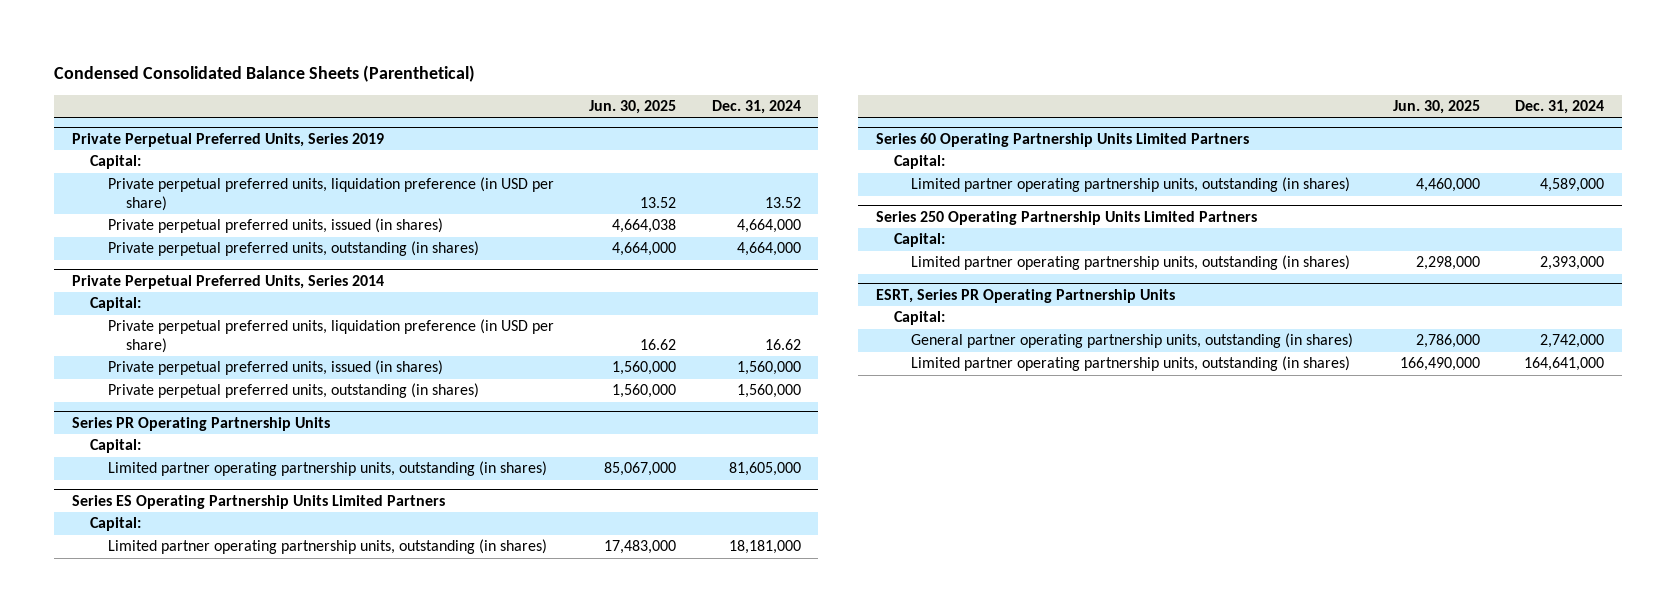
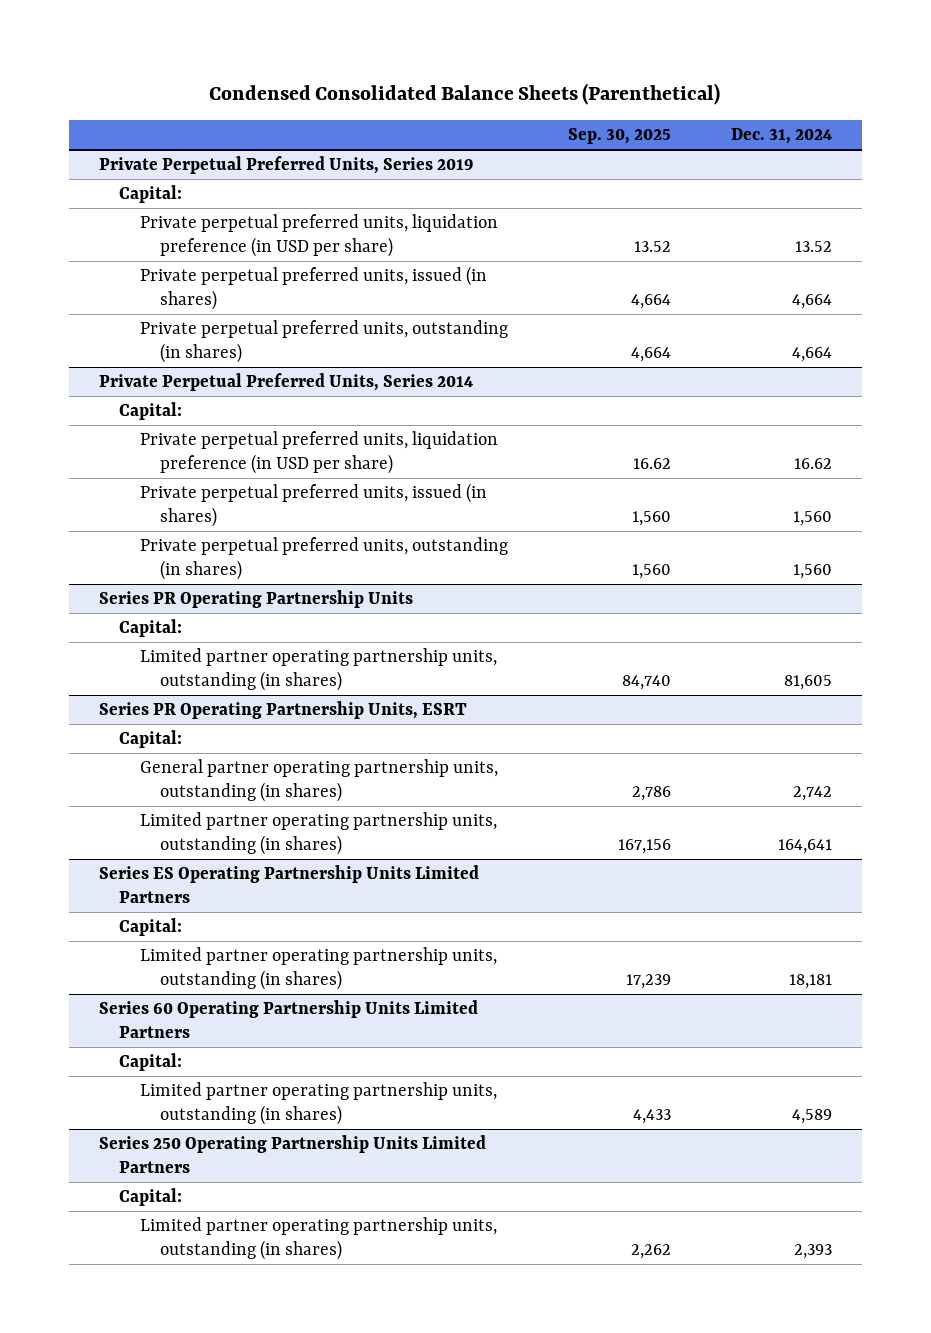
- | Jun. 30, 2025 | Dec. 31, 2024
+ | Sep. 30, 2025 | Dec. 31, 2024
@ Private Perpetual Preferred Units, Series 2019
- Private perpetual preferred units, issued (in shares) | 4,664,038 | 4,664,000
- Private perpetual preferred units, outstanding (in shares) | 4,664,000 | 4,664,000
+ Private perpetual preferred units, issued (in shares) | 4,664 | 4,664
+ Private perpetual preferred units, outstanding (in shares) | 4,664 | 4,664
@ Private Perpetual Preferred Units, Series 2014
- Private perpetual preferred units, issued (in shares) | 1,560,000 | 1,560,000
- Private perpetual preferred units, outstanding (in shares) | 1,560,000 | 1,560,000
+ Private perpetual preferred units, issued (in shares) | 1,560 | 1,560
+ Private perpetual preferred units, outstanding (in shares) | 1,560 | 1,560
@ Series PR Operating Partnership Units
- Limited partner operating partnership units, outstanding (in shares) | 85,067,000 | 81,605,000
+ Limited partner operating partnership units, outstanding (in shares) | 84,740 | 81,605
+ Series PR Operating Partnership Units, ESRT
+ Capital:
+ General partner operating partnership units, outstanding (in shares) | 2,786 | 2,742
+ Limited partner operating partnership units, outstanding (in shares) | 167,156 | 164,641
@ Series ES Operating Partnership Units Limited Partners
- Limited partner operating partnership units, outstanding (in shares) | 17,483,000 | 18,181,000
+ Limited partner operating partnership units, outstanding (in shares) | 17,239 | 18,181
@ Series 60 Operating Partnership Units Limited Partners
- Limited partner operating partnership units, outstanding (in shares) | 4,460,000 | 4,589,000
+ Limited partner operating partnership units, outstanding (in shares) | 4,433 | 4,589
@ Series 250 Operating Partnership Units Limited Partners
- Limited partner operating partnership units, outstanding (in shares) | 2,298,000 | 2,393,000
- ESRT, Series PR Operating Partnership Units
- Capital:
- General partner operating partnership units, outstanding (in shares) | 2,786,000 | 2,742,000
- Limited partner operating partnership units, outstanding (in shares) | 166,490,000 | 164,641,000
@ Series 250 Operating Partnership Units Limited Partners
+ Limited partner operating partnership units, outstanding (in shares) | 2,262 | 2,393

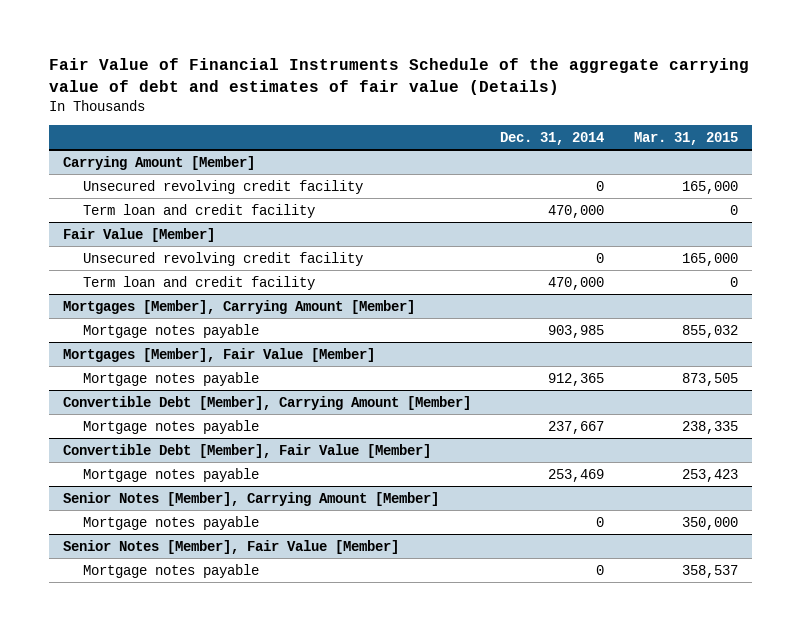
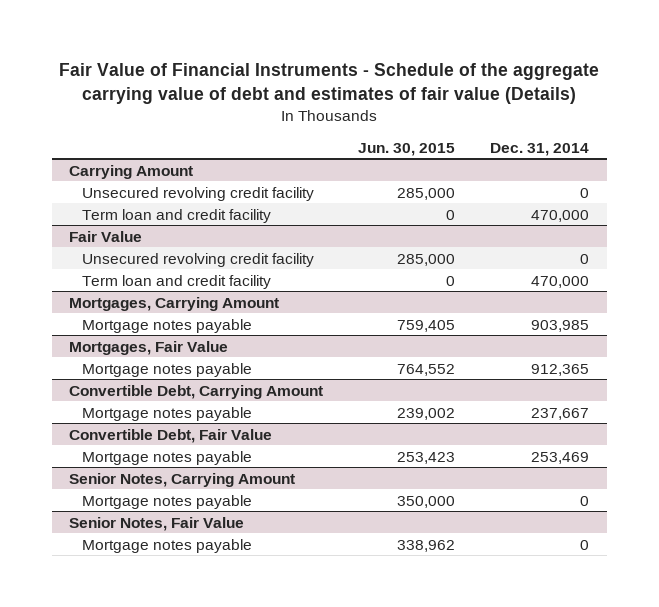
- Fair Value of Financial Instruments Schedule of the aggregate carrying value of debt and estimates of fair value (Details)
+ Fair Value of Financial Instruments - Schedule of the aggregate carrying value of debt and estimates of fair value (Details)
- | Dec. 31, 2014 | Mar. 31, 2015
+ | Jun. 30, 2015 | Dec. 31, 2014
- Carrying Amount [Member]
+ Carrying Amount
- Fair Value [Member]
+ Fair Value
- Mortgages [Member], Carrying Amount [Member]
+ Mortgages, Carrying Amount
- Mortgages [Member], Fair Value [Member]
+ Mortgages, Fair Value
- Convertible Debt [Member], Carrying Amount [Member]
+ Convertible Debt, Carrying Amount
- Convertible Debt [Member], Fair Value [Member]
+ Convertible Debt, Fair Value
- Senior Notes [Member], Carrying Amount [Member]
+ Senior Notes, Carrying Amount
- Senior Notes [Member], Fair Value [Member]
+ Senior Notes, Fair Value

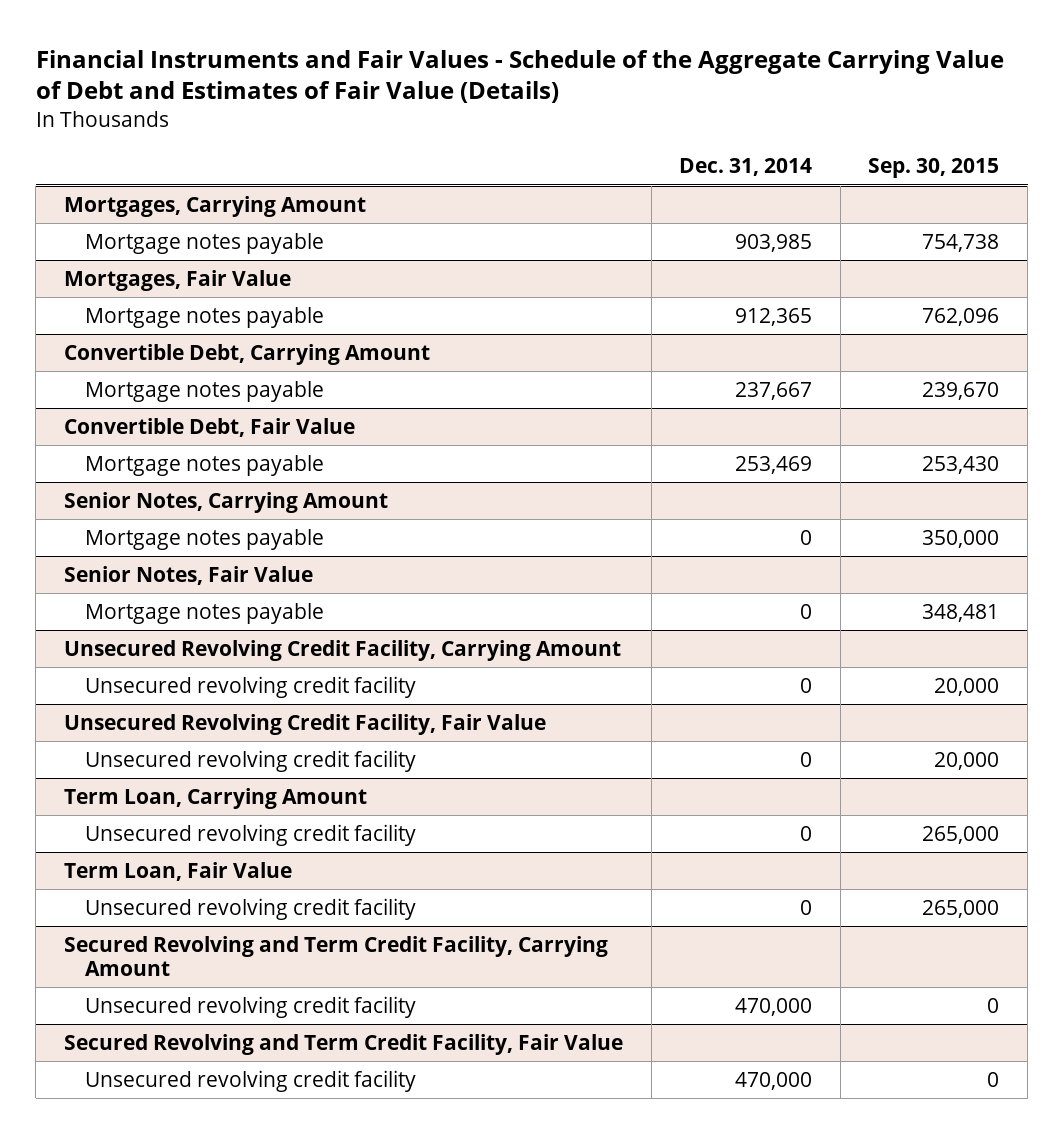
- Fair Value of Financial Instruments - Schedule of the aggregate carrying value of debt and estimates of fair value (Details)
+ Financial Instruments and Fair Values - Schedule of the Aggregate Carrying Value of Debt and Estimates of Fair Value (Details)
- | Jun. 30, 2015 | Dec. 31, 2014
+ | Dec. 31, 2014 | Sep. 30, 2015
- Carrying Amount
- Unsecured revolving credit facility | 285,000 | 0
- Term loan and credit facility | 0 | 470,000
- Fair Value
- Unsecured revolving credit facility | 285,000 | 0
- Term loan and credit facility | 0 | 470,000
+ Unsecured Revolving Credit Facility, Carrying Amount
+ Unsecured revolving credit facility | 0 | 20,000
+ Unsecured Revolving Credit Facility, Fair Value
+ Unsecured revolving credit facility | 0 | 20,000
+ Term Loan, Carrying Amount
+ Unsecured revolving credit facility | 0 | 265,000
+ Term Loan, Fair Value
+ Unsecured revolving credit facility | 0 | 265,000
+ Secured Revolving and Term Credit Facility, Carrying Amount
+ Unsecured revolving credit facility | 470,000 | 0
+ Secured Revolving and Term Credit Facility, Fair Value
+ Unsecured revolving credit facility | 470,000 | 0

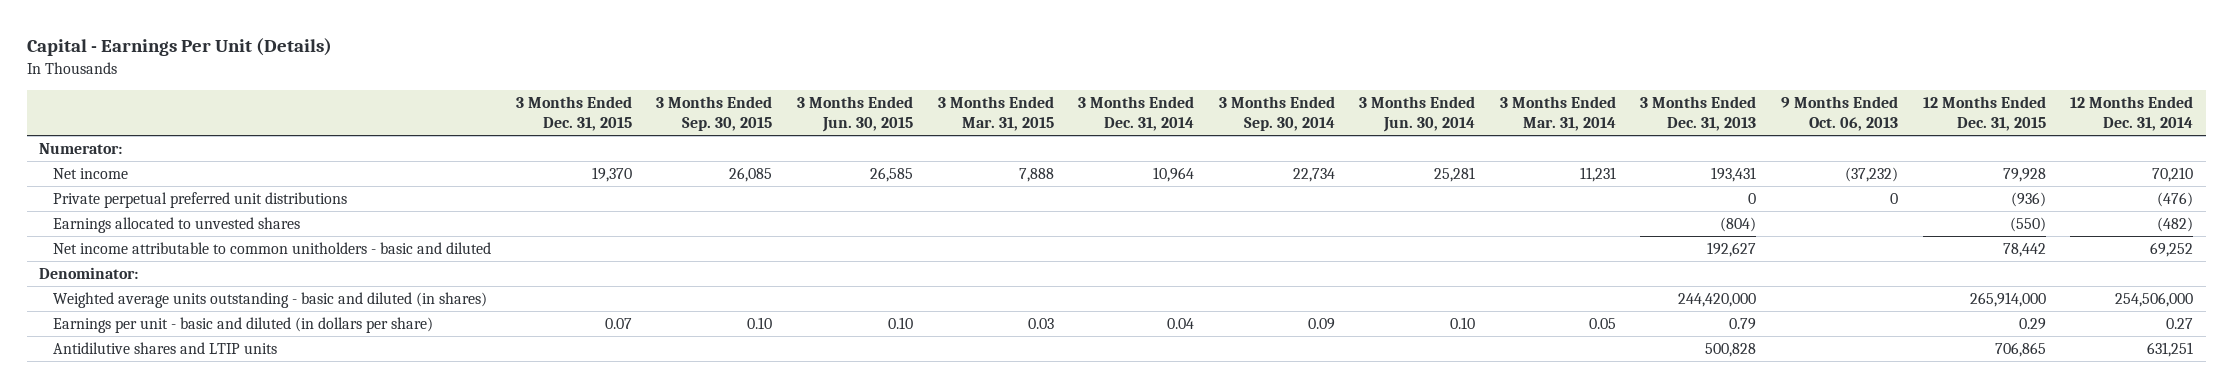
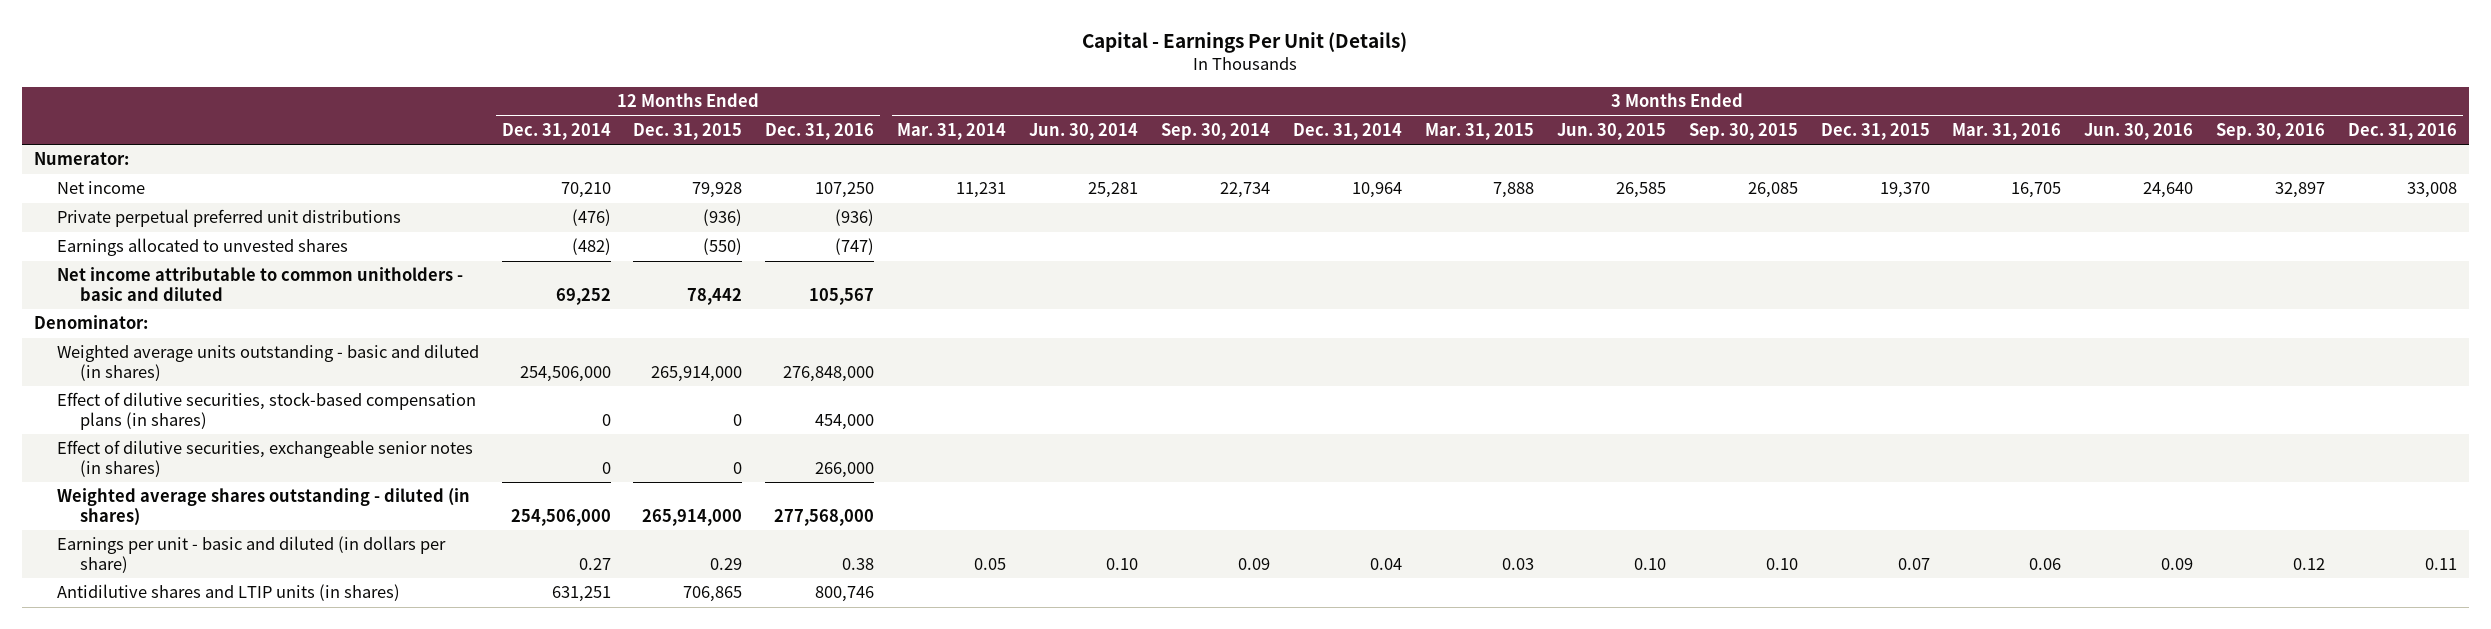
- | 3 Months Ended Dec. 31, 2015 | 3 Months Ended Sep. 30, 2015 | 3 Months Ended Jun. 30, 2015 | 3 Months Ended Mar. 31, 2015 | 3 Months Ended Dec. 31, 2014 | 3 Months Ended Sep. 30, 2014 | 3 Months Ended Jun. 30, 2014 | 3 Months Ended Mar. 31, 2014 | 3 Months Ended Dec. 31, 2013 | 9 Months Ended Oct. 06, 2013 | 12 Months Ended Dec. 31, 2015 | 12 Months Ended Dec. 31, 2014
+ | 12 Months Ended Dec. 31, 2014 | 12 Months Ended Dec. 31, 2015 | 12 Months Ended Dec. 31, 2016 | 3 Months Ended Mar. 31, 2014 | 3 Months Ended Jun. 30, 2014 | 3 Months Ended Sep. 30, 2014 | 3 Months Ended Dec. 31, 2014 | 3 Months Ended Mar. 31, 2015 | 3 Months Ended Jun. 30, 2015 | 3 Months Ended Sep. 30, 2015 | 3 Months Ended Dec. 31, 2015 | 3 Months Ended Mar. 31, 2016 | 3 Months Ended Jun. 30, 2016 | 3 Months Ended Sep. 30, 2016 | 3 Months Ended Dec. 31, 2016
+ Effect of dilutive securities, stock-based compensation plans (in shares) | 0 | 0 | 454,000 | | | | | | | | | | | |
+ Effect of dilutive securities, exchangeable senior notes (in shares) | 0 | 0 | 266,000 | | | | | | | | | | | |
+ Weighted average shares outstanding - diluted (in shares) | 254,506,000 | 265,914,000 | 277,568,000 | | | | | | | | | | | |
- Antidilutive shares and LTIP units | | | | | | | | | 500,828 | | 706,865 | 631,251
+ Antidilutive shares and LTIP units (in shares) | 631,251 | 706,865 | 800,746 | | | | | | | | | | | |

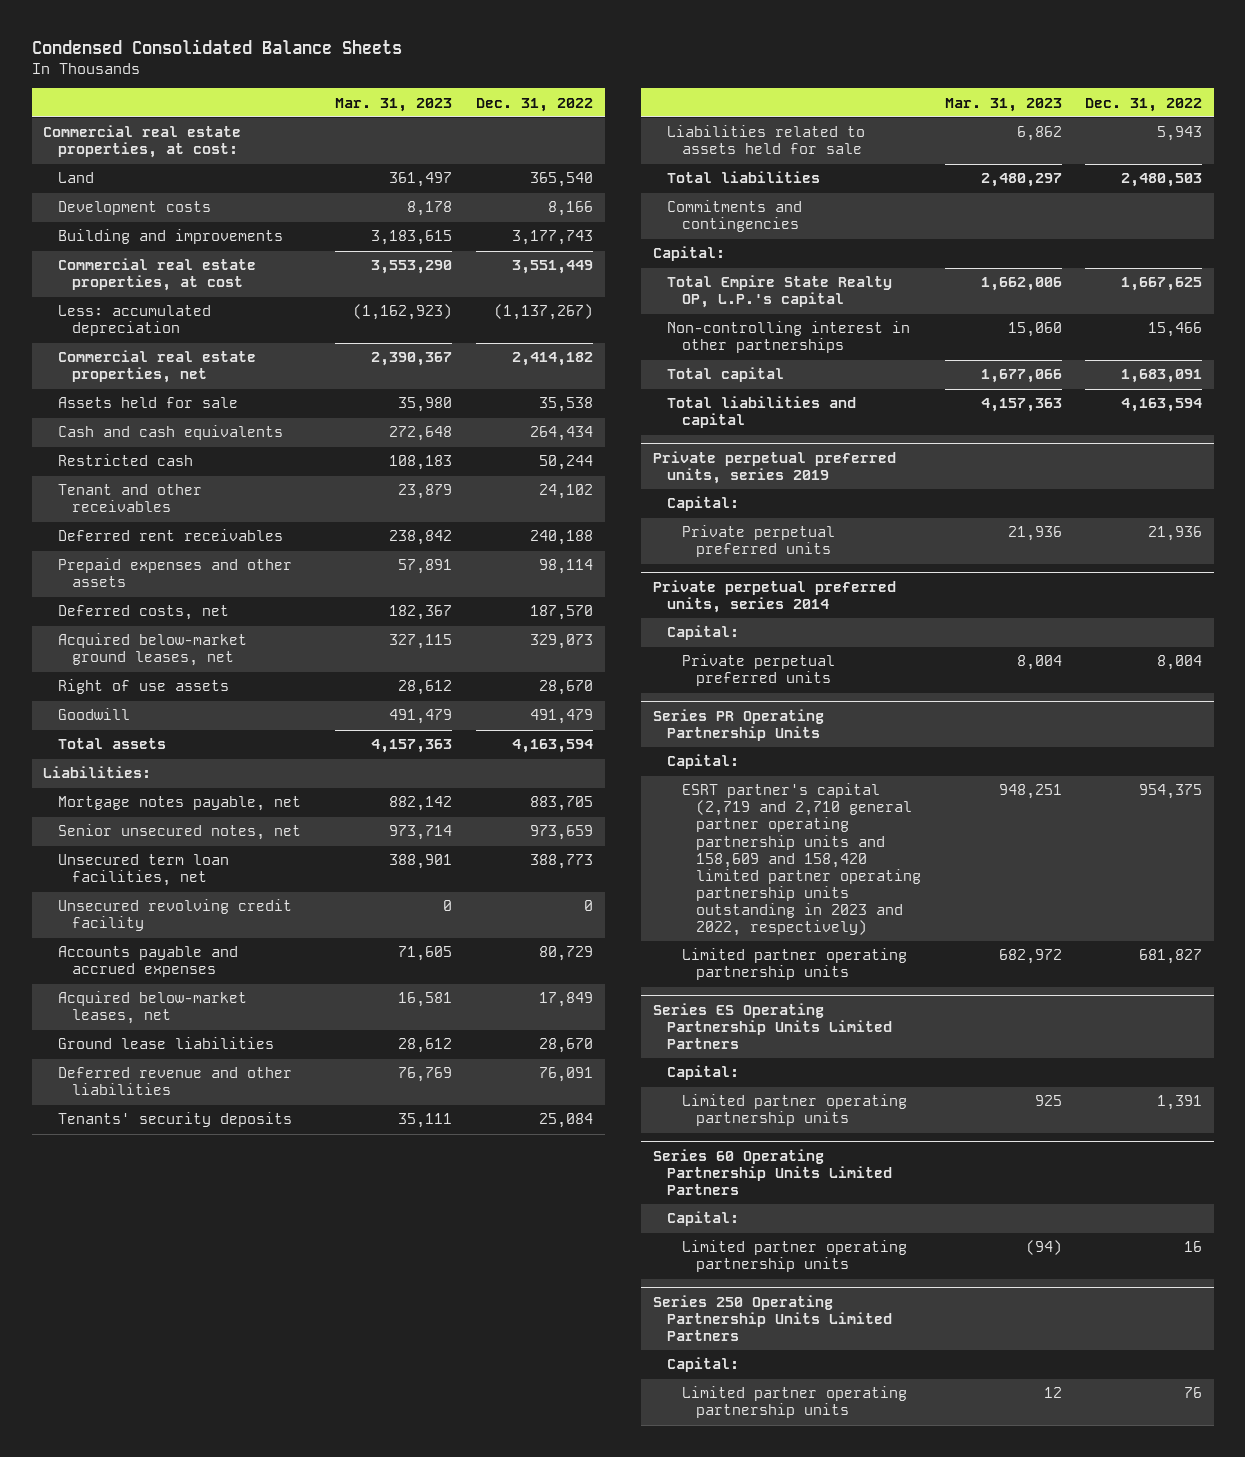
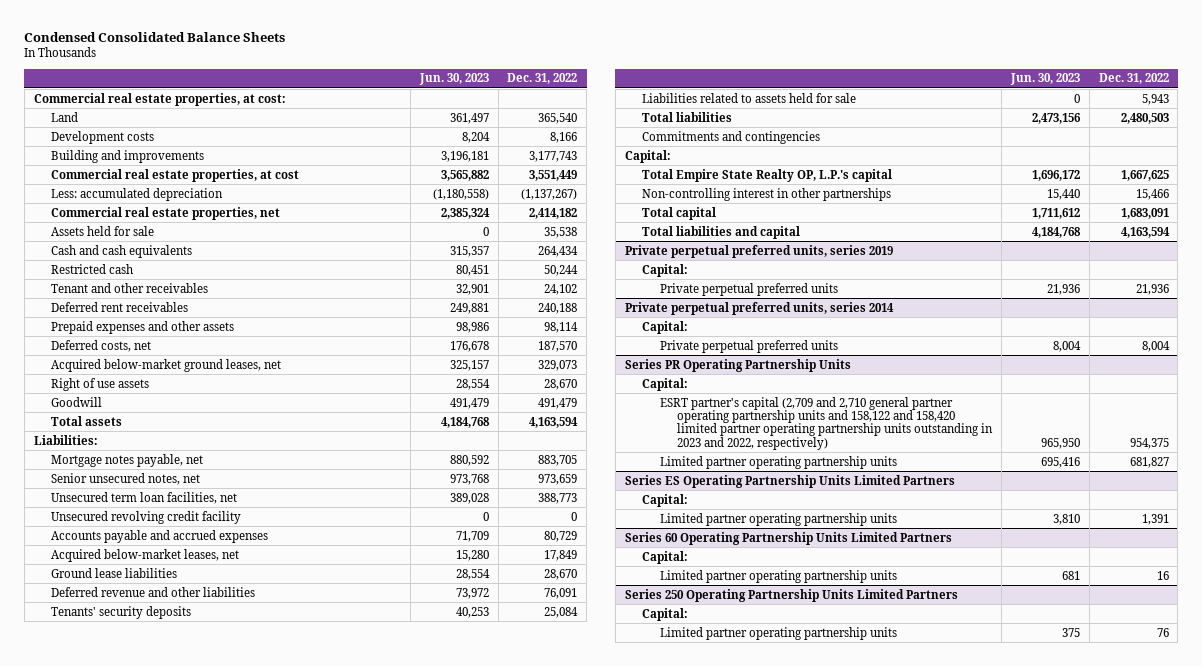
- | Mar. 31, 2023 | Dec. 31, 2022
+ | Jun. 30, 2023 | Dec. 31, 2022
@ Series PR Operating Partnership Units
- ESRT partner's capital (2,719 and 2,710 general partner operating partnership units and 158,609 and 158,420 limited partner operating partnership units outstanding in 2023 and 2022, respectively) | 948,251 | 954,375
+ ESRT partner's capital (2,709 and 2,710 general partner operating partnership units and 158,122 and 158,420 limited partner operating partnership units outstanding in 2023 and 2022, respectively) | 965,950 | 954,375

